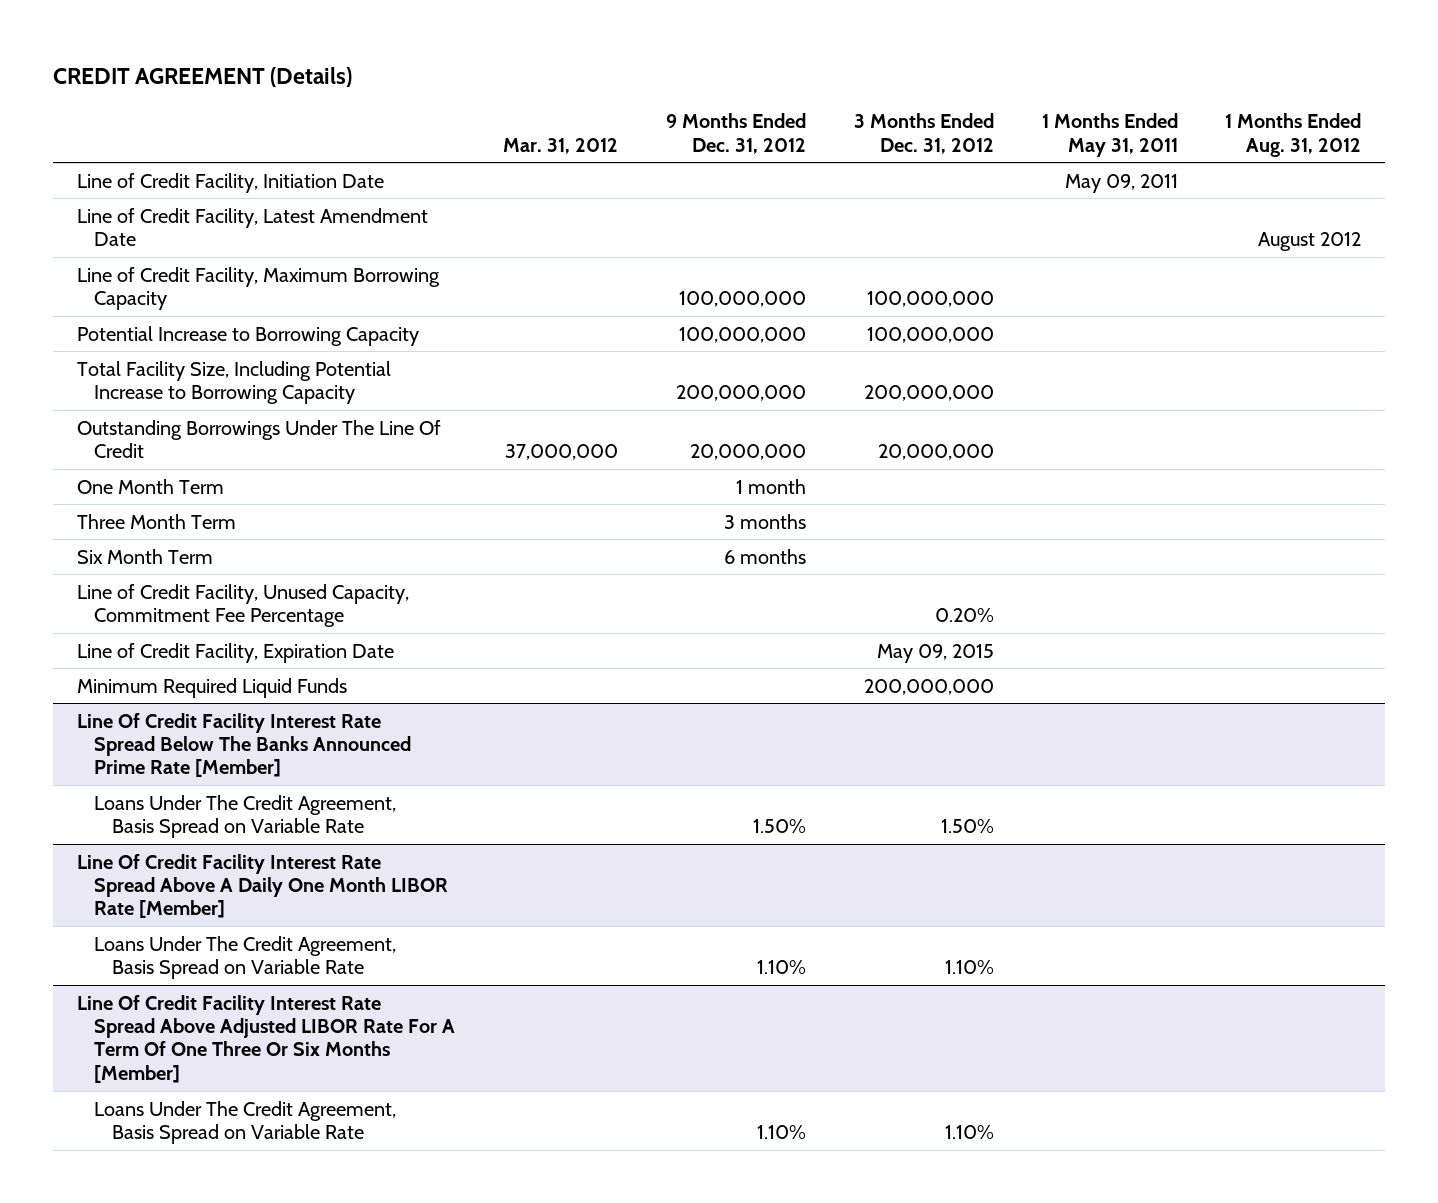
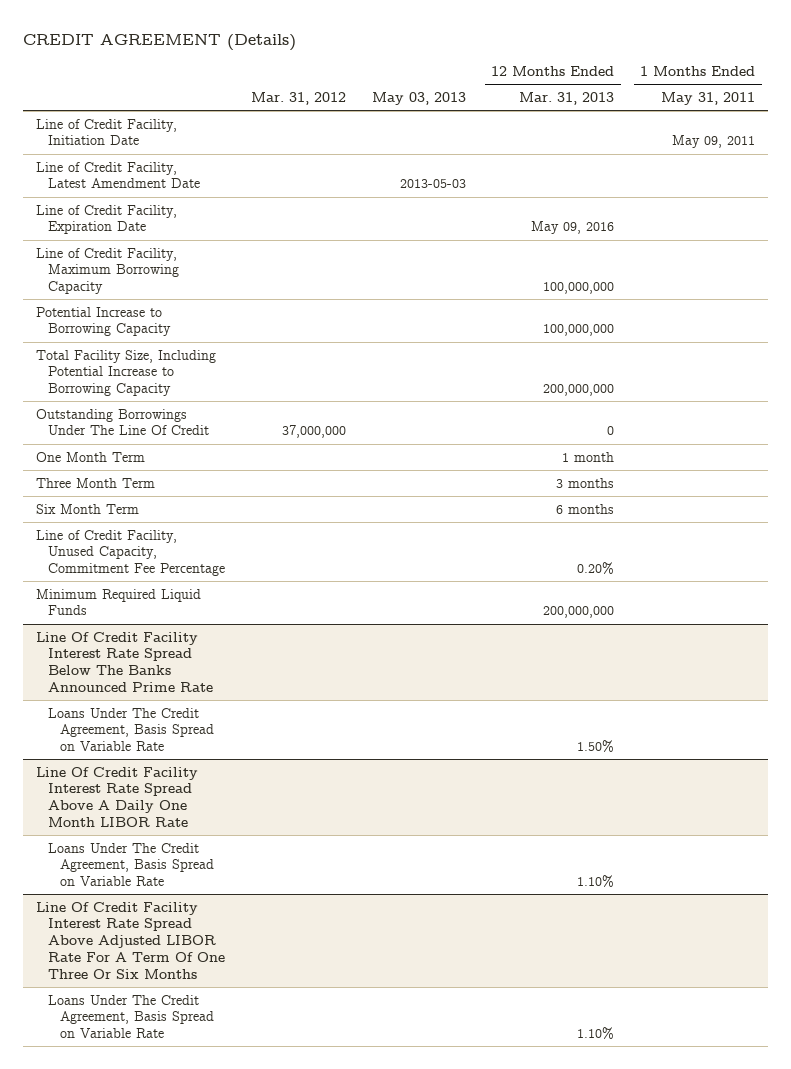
- | Mar. 31, 2012 | 9 Months Ended Dec. 31, 2012 | 3 Months Ended Dec. 31, 2012 | 1 Months Ended May 31, 2011 | 1 Months Ended Aug. 31, 2012
+ | Mar. 31, 2012 | May 03, 2013 | 12 Months Ended Mar. 31, 2013 | 1 Months Ended May 31, 2011
moved up: Line of Credit Facility, Expiration Date | | | May 09, 2016 |
- Line Of Credit Facility Interest Rate Spread Below The Banks Announced Prime Rate [Member]
+ Line Of Credit Facility Interest Rate Spread Below The Banks Announced Prime Rate
- Line Of Credit Facility Interest Rate Spread Above A Daily One Month LIBOR Rate [Member]
+ Line Of Credit Facility Interest Rate Spread Above A Daily One Month LIBOR Rate
- Line Of Credit Facility Interest Rate Spread Above Adjusted LIBOR Rate For A Term Of One Three Or Six Months [Member]
+ Line Of Credit Facility Interest Rate Spread Above Adjusted LIBOR Rate For A Term Of One Three Or Six Months

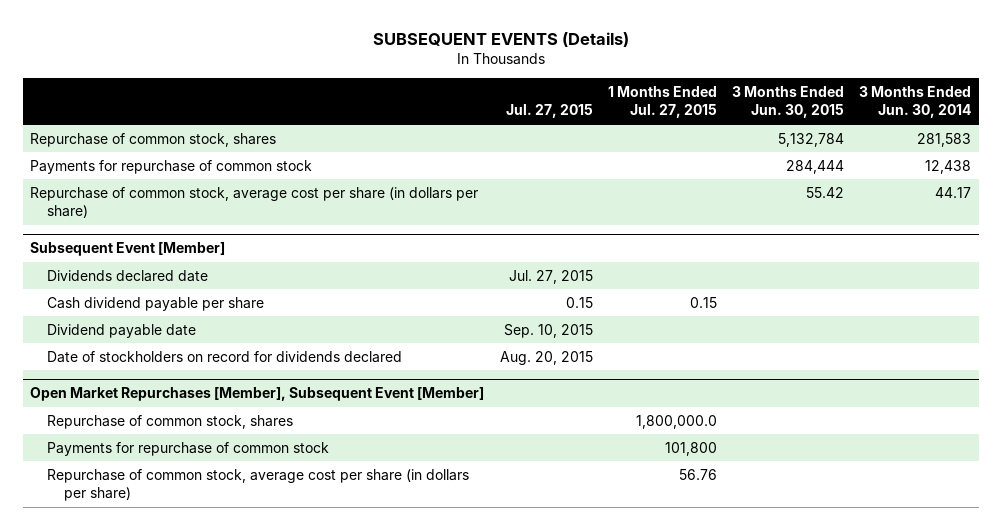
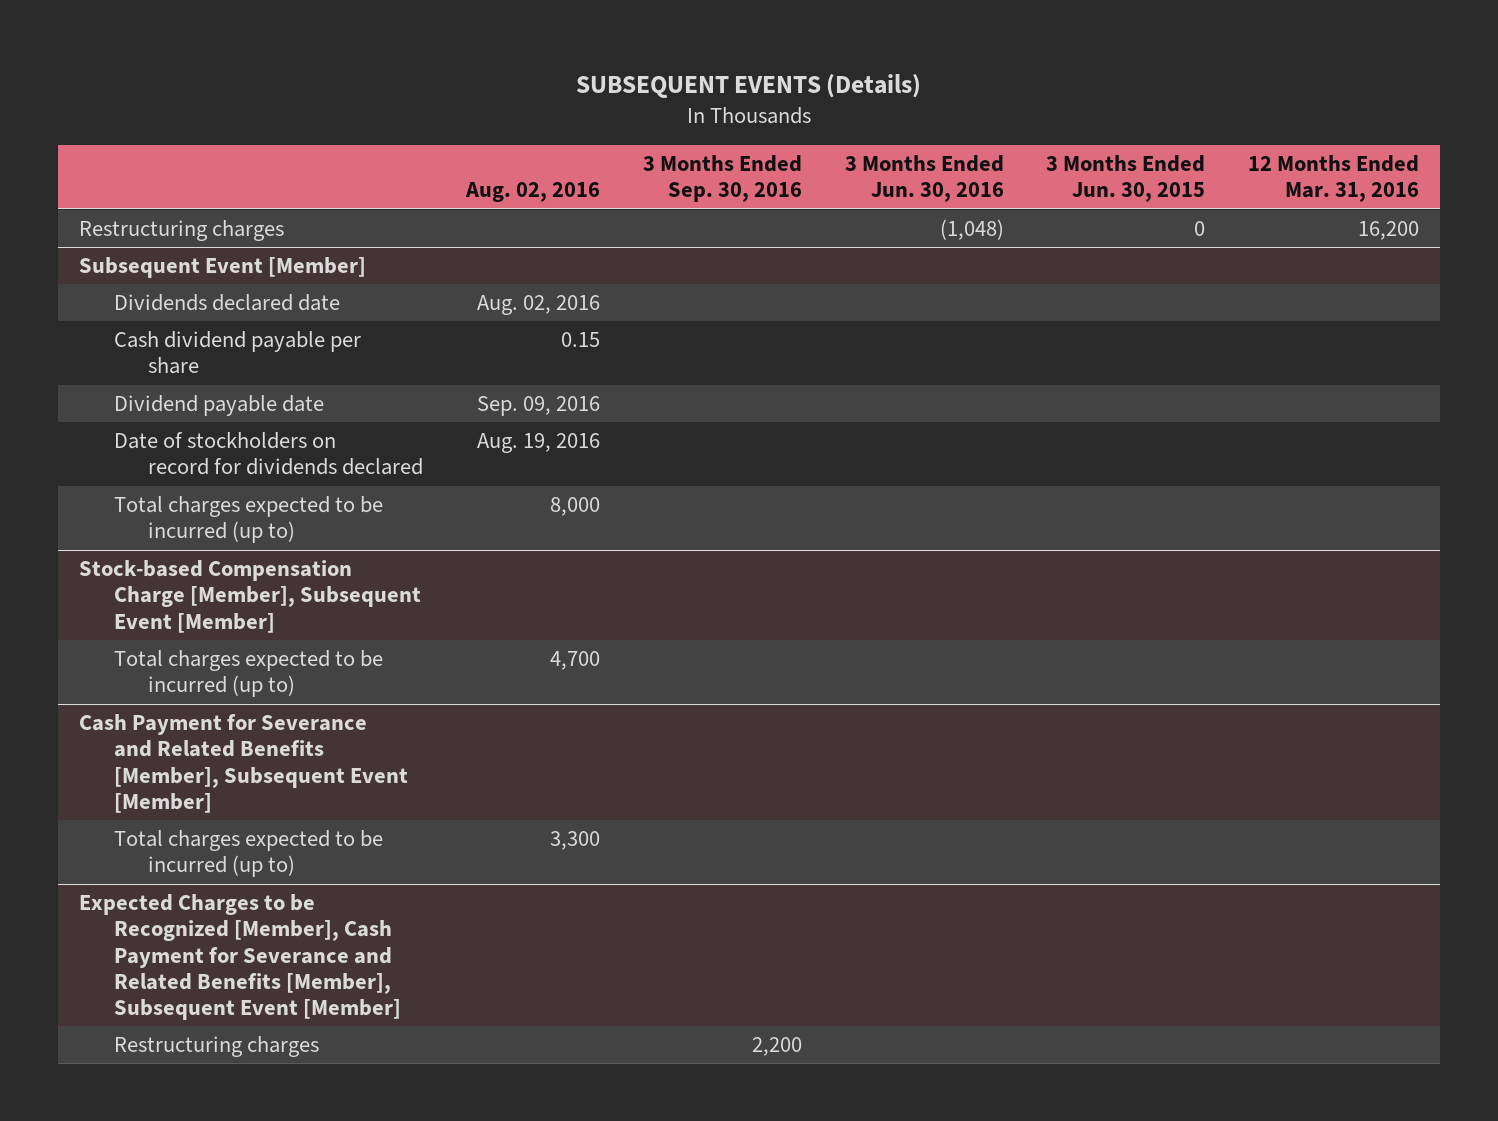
- | Jul. 27, 2015 | 1 Months Ended Jul. 27, 2015 | 3 Months Ended Jun. 30, 2015 | 3 Months Ended Jun. 30, 2014
+ | Aug. 02, 2016 | 3 Months Ended Sep. 30, 2016 | 3 Months Ended Jun. 30, 2016 | 3 Months Ended Jun. 30, 2015 | 12 Months Ended Mar. 31, 2016
- Repurchase of common stock, shares | | | 5,132,784 | 281,583
- Payments for repurchase of common stock | | | 284,444 | 12,438
- Repurchase of common stock, average cost per share (in dollars per share) | | | 55.42 | 44.17
+ Restructuring charges | | | (1,048) | 0 | 16,200
- Open Market Repurchases [Member], Subsequent Event [Member]
- Repurchase of common stock, shares | | 1,800,000.0 | |
- Payments for repurchase of common stock | | 101,800 | |
- Repurchase of common stock, average cost per share (in dollars per share) | | 56.76 | |
@ Subsequent Event [Member]
+ Total charges expected to be incurred (up to) | 8,000 | | | |
+ Stock-based Compensation Charge [Member], Subsequent Event [Member]
+ Total charges expected to be incurred (up to) | 4,700 | | | |
+ Cash Payment for Severance and Related Benefits [Member], Subsequent Event [Member]
+ Total charges expected to be incurred (up to) | 3,300 | | | |
+ Expected Charges to be Recognized [Member], Cash Payment for Severance and Related Benefits [Member], Subsequent Event [Member]
+ Restructuring charges | | 2,200 | | |

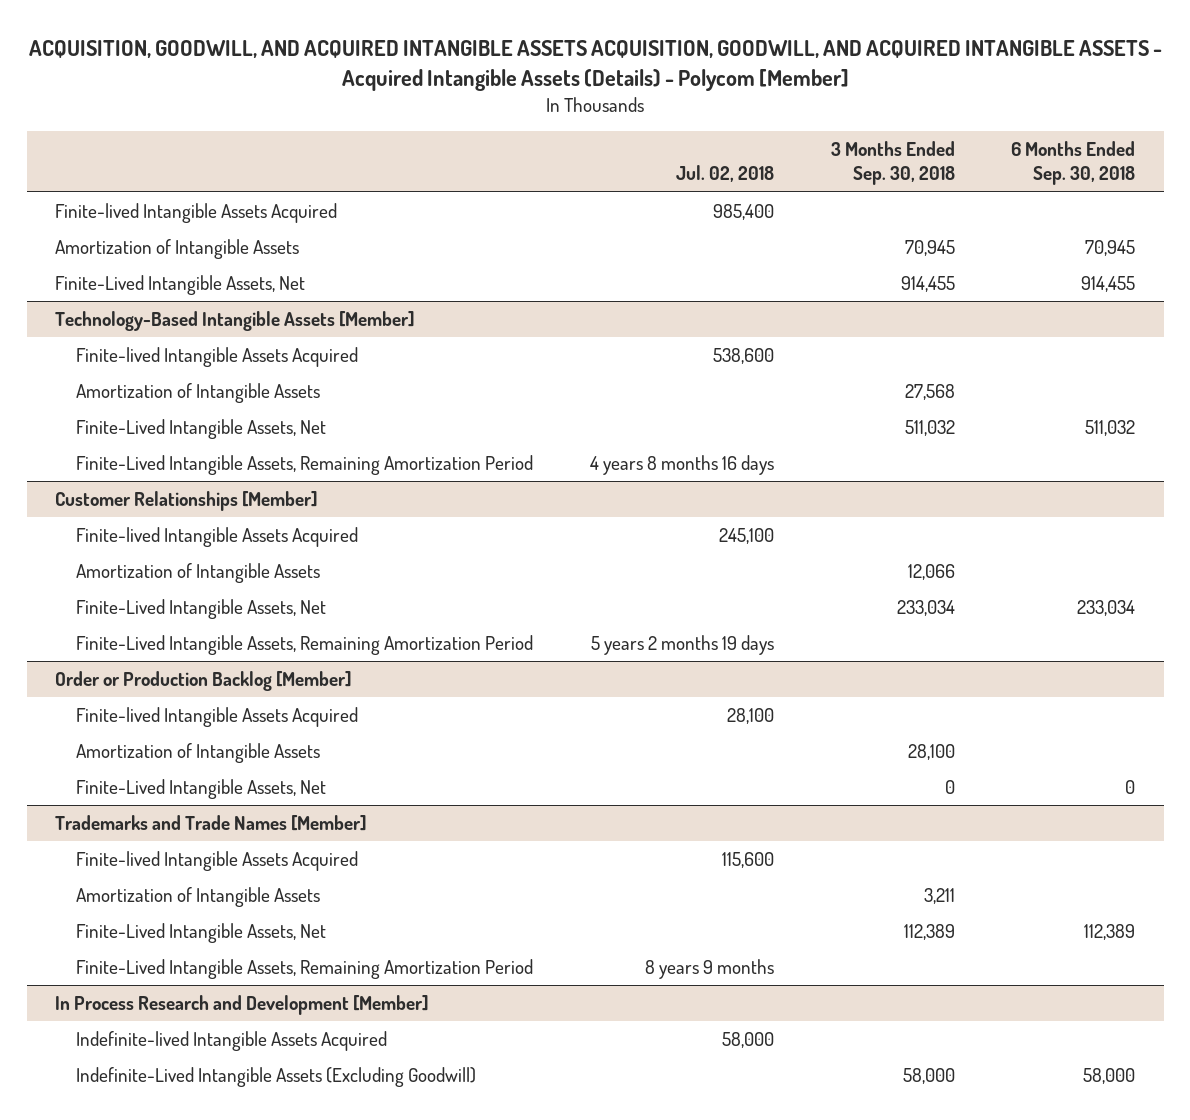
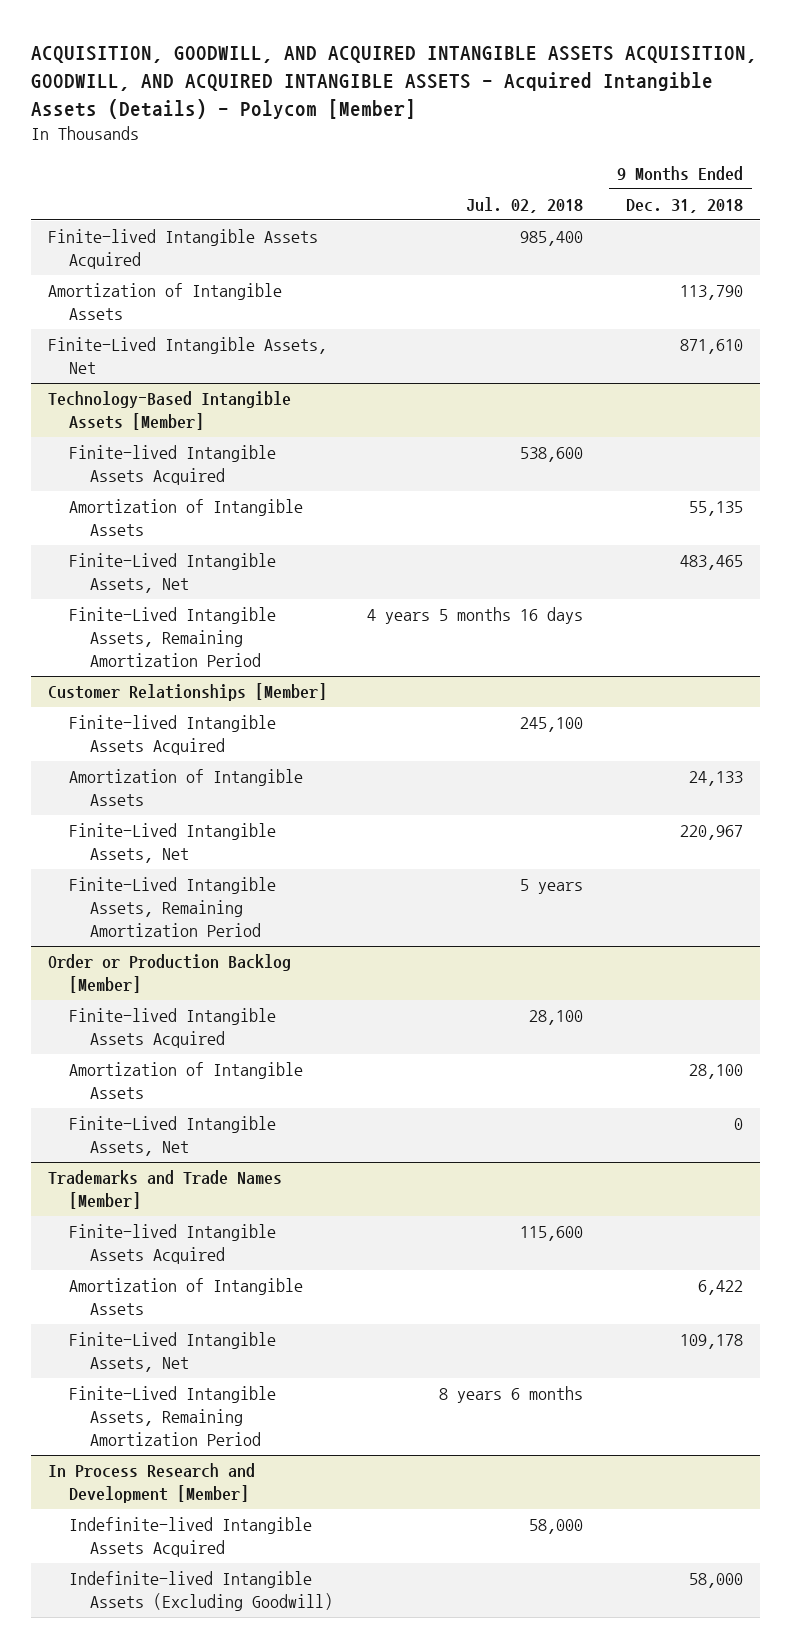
- | Jul. 02, 2018 | 3 Months Ended Sep. 30, 2018 | 6 Months Ended Sep. 30, 2018
+ | Jul. 02, 2018 | 9 Months Ended Dec. 31, 2018
@ Technology-Based Intangible Assets [Member]
- Finite-Lived Intangible Assets, Remaining Amortization Period | 4 years 8 months 16 days | |
+ Finite-Lived Intangible Assets, Remaining Amortization Period | 4 years 5 months 16 days |
@ Customer Relationships [Member]
- Finite-Lived Intangible Assets, Remaining Amortization Period | 5 years 2 months 19 days | |
+ Finite-Lived Intangible Assets, Remaining Amortization Period | 5 years |
@ Trademarks and Trade Names [Member]
- Finite-Lived Intangible Assets, Remaining Amortization Period | 8 years 9 months | |
+ Finite-Lived Intangible Assets, Remaining Amortization Period | 8 years 6 months |
@ In Process Research and Development [Member]
- Indefinite-Lived Intangible Assets (Excluding Goodwill) | | 58,000 | 58,000
+ Indefinite-lived Intangible Assets (Excluding Goodwill) | | 58,000

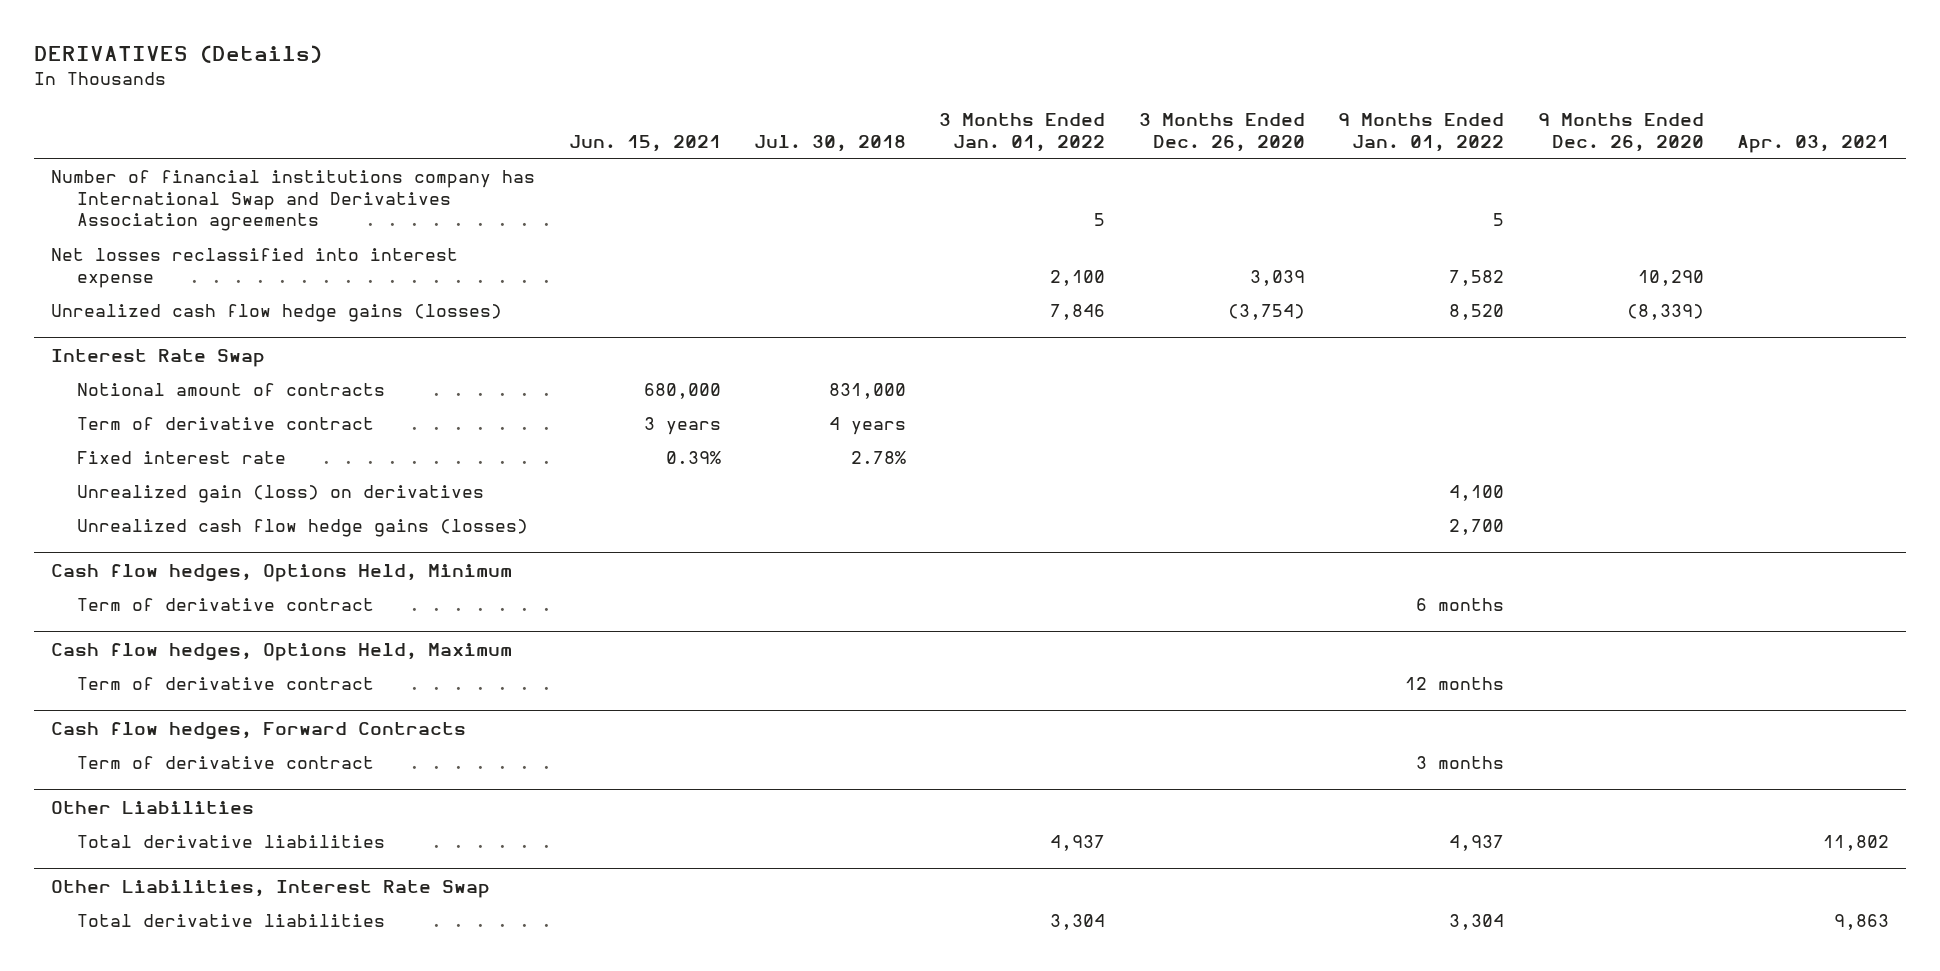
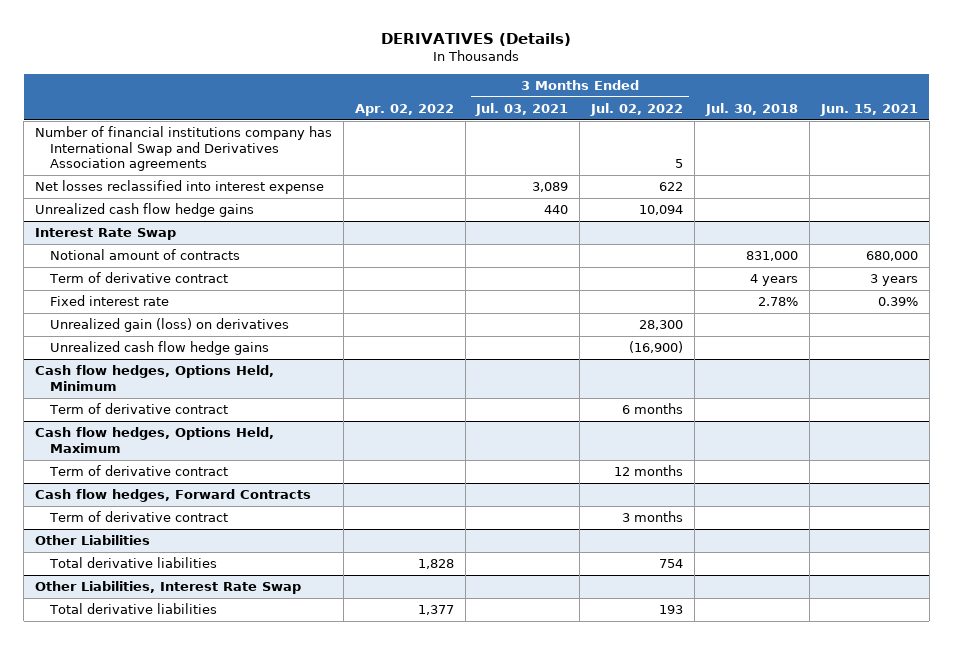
- | Jun. 15, 2021 | Jul. 30, 2018 | 3 Months Ended Jan. 01, 2022 | 3 Months Ended Dec. 26, 2020 | 9 Months Ended Jan. 01, 2022 | 9 Months Ended Dec. 26, 2020 | Apr. 03, 2021
+ | Apr. 02, 2022 | 3 Months Ended Jul. 03, 2021 | 3 Months Ended Jul. 02, 2022 | Jul. 30, 2018 | Jun. 15, 2021
- Unrealized cash flow hedge gains (losses) | | | 7,846 | (3,754) | 8,520 | (8,339) |
+ Unrealized cash flow hedge gains | | 440 | 10,094 | |
@ Interest Rate Swap
- Unrealized cash flow hedge gains (losses) | | | | | 2,700 | |
+ Unrealized cash flow hedge gains | | | (16,900) | |

